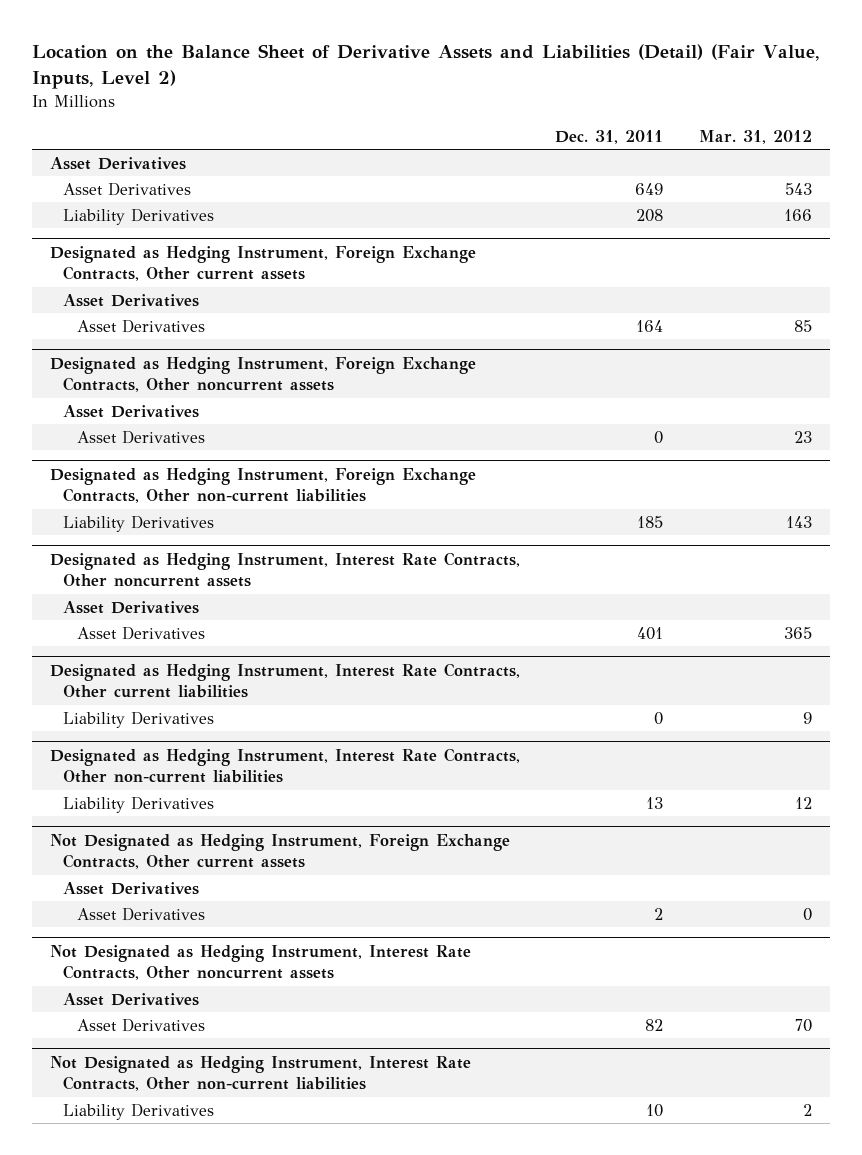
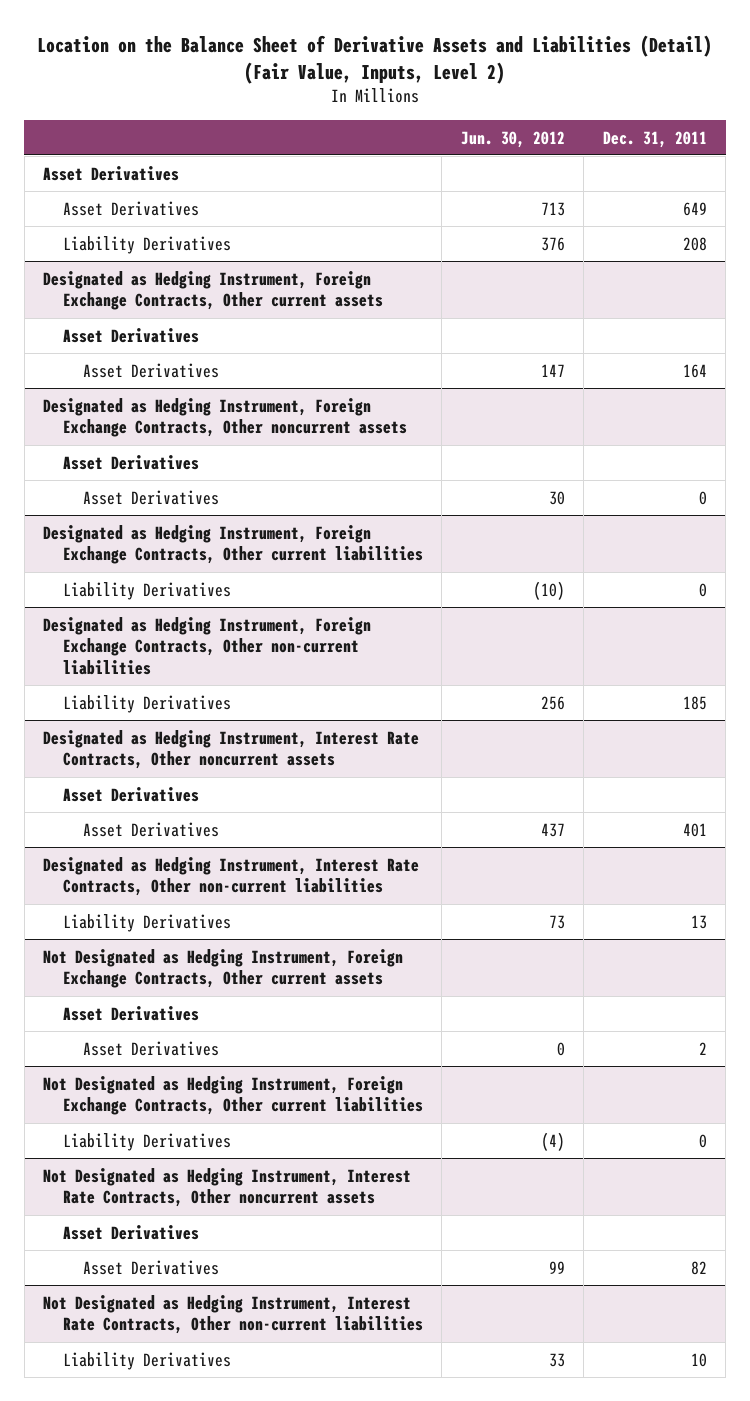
- | Dec. 31, 2011 | Mar. 31, 2012
+ | Jun. 30, 2012 | Dec. 31, 2011
+ Designated as Hedging Instrument, Foreign Exchange Contracts, Other current liabilities
+ Liability Derivatives | (10) | 0
- Designated as Hedging Instrument, Interest Rate Contracts, Other current liabilities
- Liability Derivatives | 0 | 9
+ Not Designated as Hedging Instrument, Foreign Exchange Contracts, Other current liabilities
+ Liability Derivatives | (4) | 0

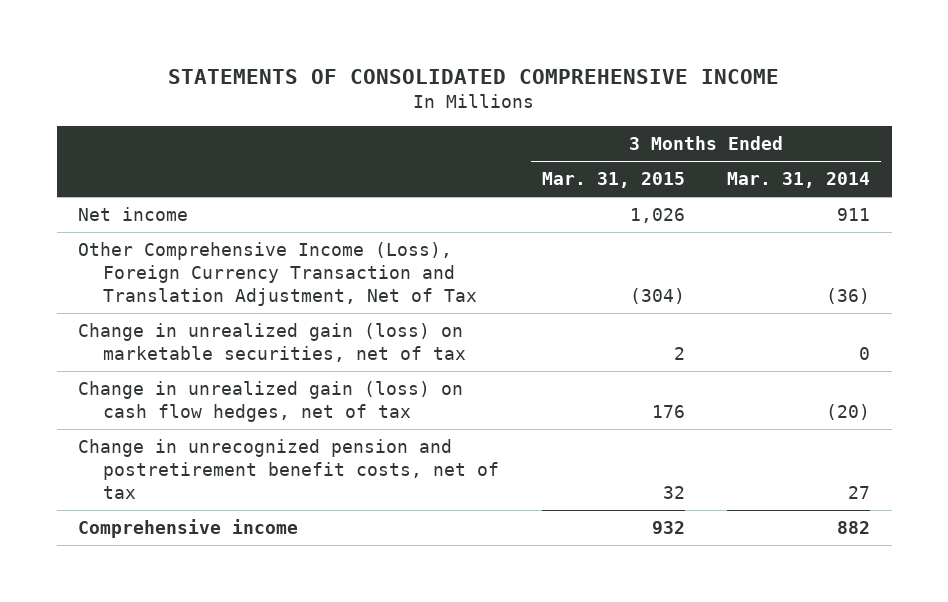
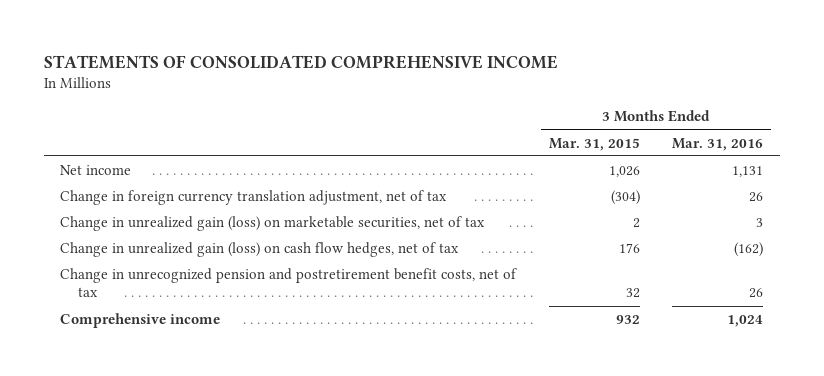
- | 3 Months Ended Mar. 31, 2015 | 3 Months Ended Mar. 31, 2014
+ | 3 Months Ended Mar. 31, 2015 | 3 Months Ended Mar. 31, 2016
- Other Comprehensive Income (Loss), Foreign Currency Transaction and Translation Adjustment, Net of Tax | (304) | (36)
+ Change in foreign currency translation adjustment, net of tax | (304) | 26

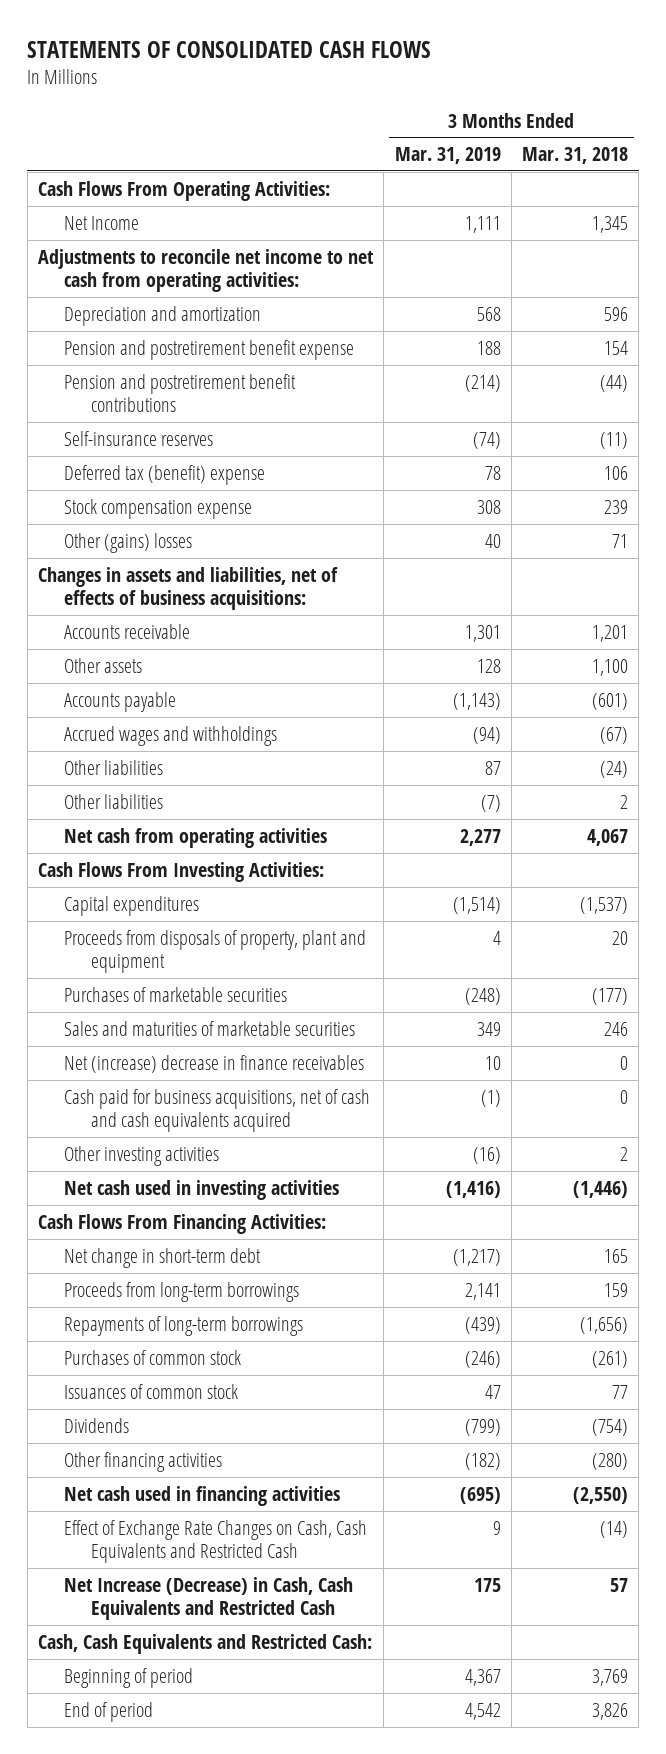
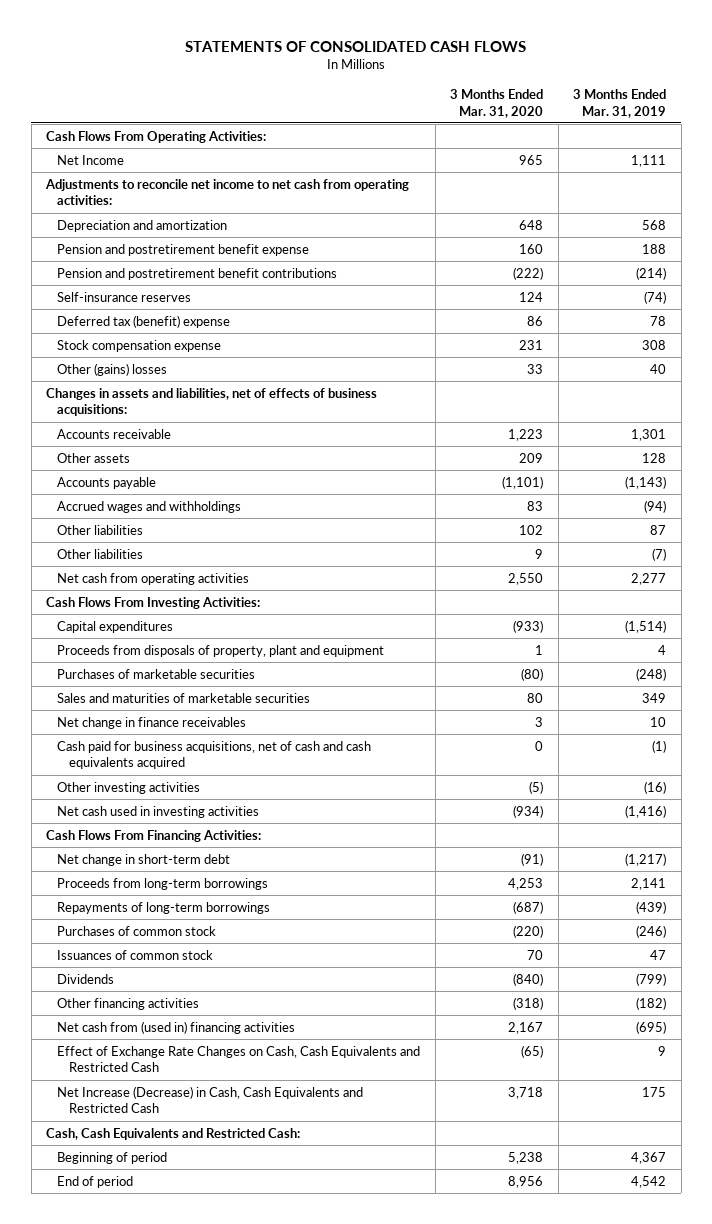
- | 3 Months Ended Mar. 31, 2019 | 3 Months Ended Mar. 31, 2018
+ | 3 Months Ended Mar. 31, 2020 | 3 Months Ended Mar. 31, 2019
- Net (increase) decrease in finance receivables | 10 | 0
+ Net change in finance receivables | 3 | 10
- Net cash used in financing activities | (695) | (2,550)
+ Net cash from (used in) financing activities | 2,167 | (695)

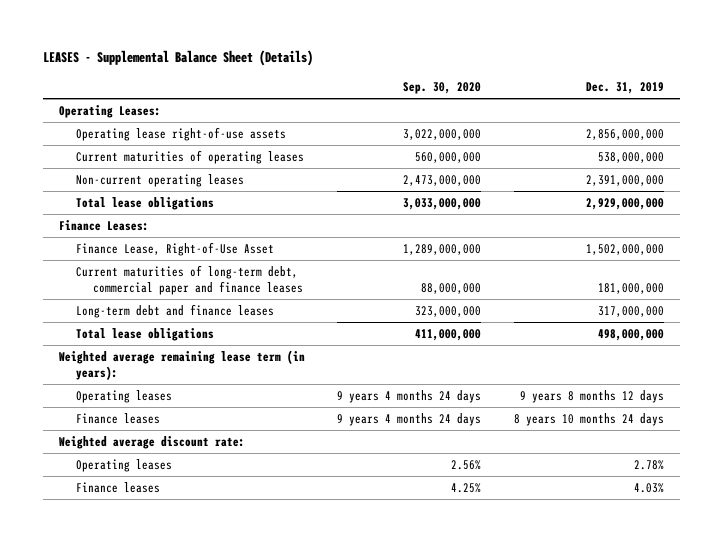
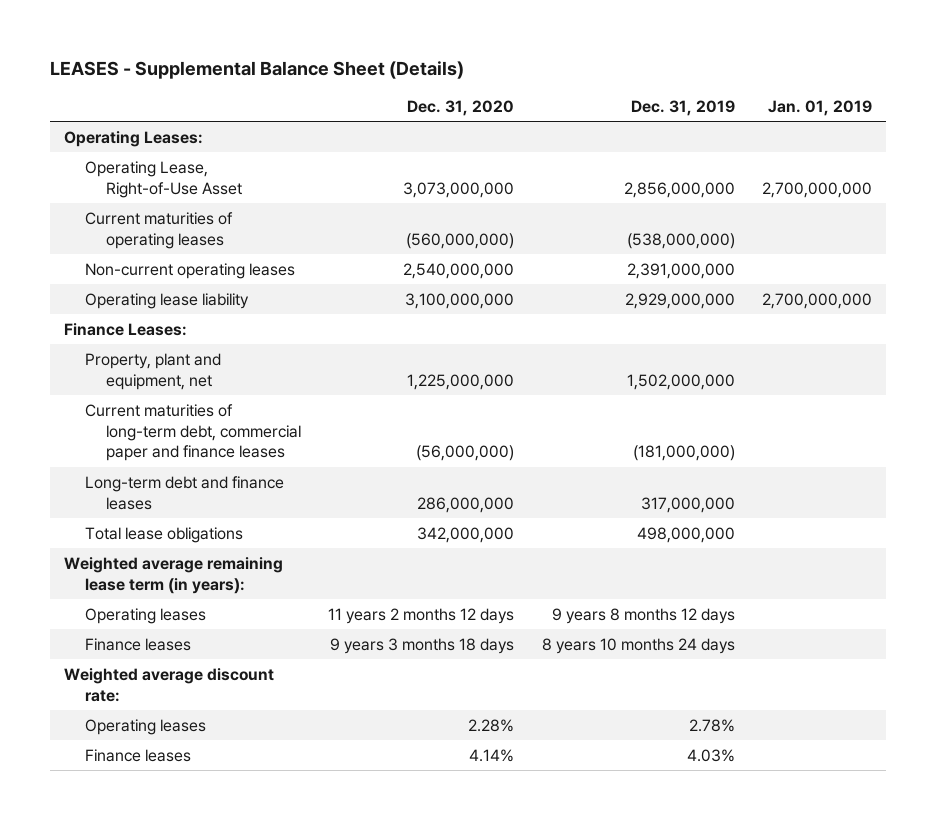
- | Sep. 30, 2020 | Dec. 31, 2019
+ | Dec. 31, 2020 | Dec. 31, 2019 | Jan. 01, 2019
- Operating lease right-of-use assets | 3,022,000,000 | 2,856,000,000
- Current maturities of operating leases | 560,000,000 | 538,000,000
+ Operating Lease, Right-of-Use Asset | 3,073,000,000 | 2,856,000,000 | 2,700,000,000
+ Current maturities of operating leases | (560,000,000) | (538,000,000) |
- Total lease obligations | 3,033,000,000 | 2,929,000,000
+ Operating lease liability | 3,100,000,000 | 2,929,000,000 | 2,700,000,000
- Finance Lease, Right-of-Use Asset | 1,289,000,000 | 1,502,000,000
- Current maturities of long-term debt, commercial paper and finance leases | 88,000,000 | 181,000,000
+ Property, plant and equipment, net | 1,225,000,000 | 1,502,000,000 |
+ Current maturities of long-term debt, commercial paper and finance leases | (56,000,000) | (181,000,000) |

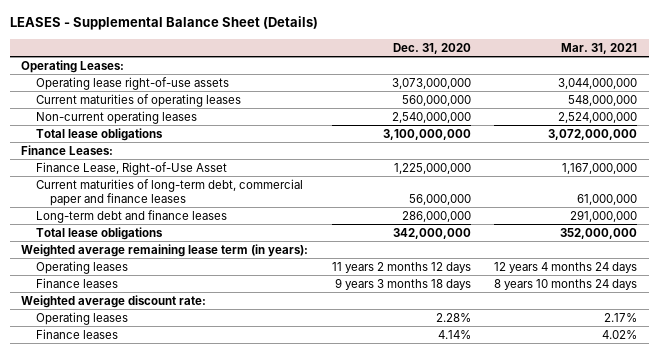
- | Dec. 31, 2020 | Dec. 31, 2019 | Jan. 01, 2019
+ | Dec. 31, 2020 | Mar. 31, 2021
- Operating Lease, Right-of-Use Asset | 3,073,000,000 | 2,856,000,000 | 2,700,000,000
- Current maturities of operating leases | (560,000,000) | (538,000,000) |
+ Operating lease right-of-use assets | 3,073,000,000 | 3,044,000,000
+ Current maturities of operating leases | 560,000,000 | 548,000,000
- Operating lease liability | 3,100,000,000 | 2,929,000,000 | 2,700,000,000
+ Total lease obligations | 3,100,000,000 | 3,072,000,000
- Property, plant and equipment, net | 1,225,000,000 | 1,502,000,000 |
- Current maturities of long-term debt, commercial paper and finance leases | (56,000,000) | (181,000,000) |
+ Finance Lease, Right-of-Use Asset | 1,225,000,000 | 1,167,000,000
+ Current maturities of long-term debt, commercial paper and finance leases | 56,000,000 | 61,000,000

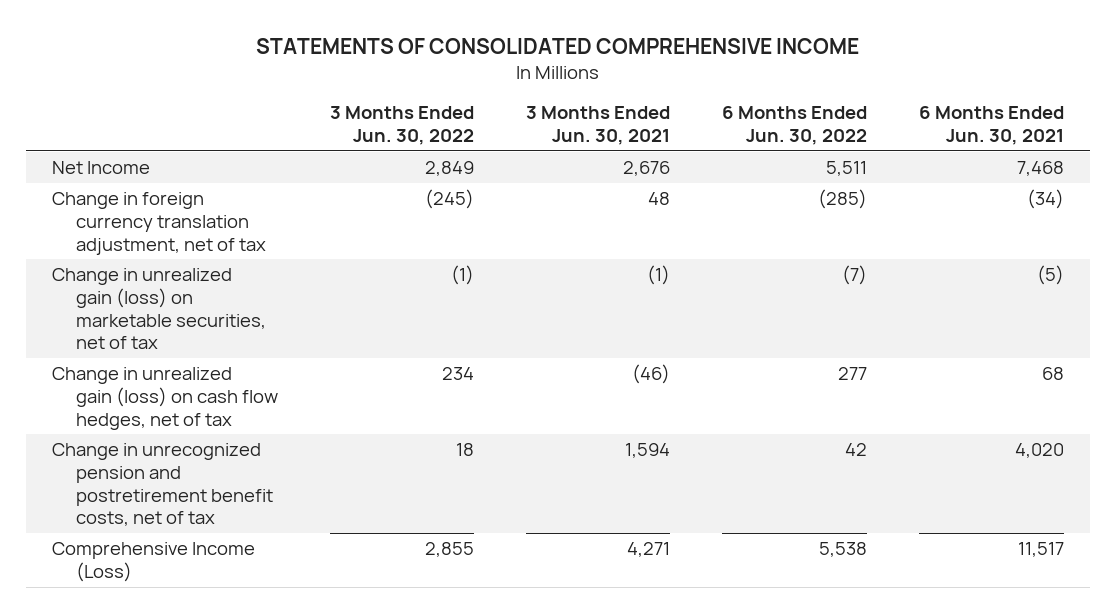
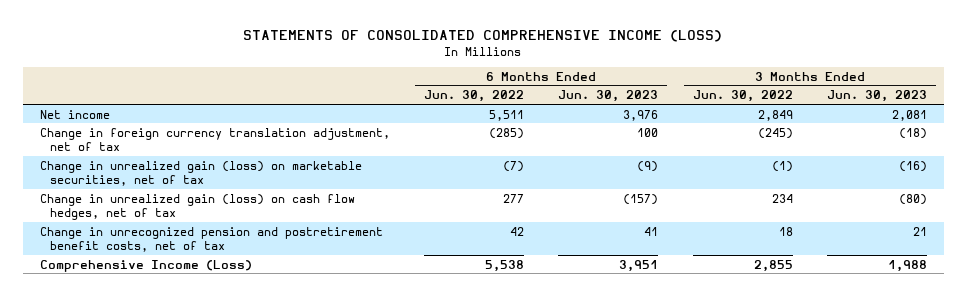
- STATEMENTS OF CONSOLIDATED COMPREHENSIVE INCOME
+ STATEMENTS OF CONSOLIDATED COMPREHENSIVE INCOME (LOSS)
- | 3 Months Ended Jun. 30, 2022 | 3 Months Ended Jun. 30, 2021 | 6 Months Ended Jun. 30, 2022 | 6 Months Ended Jun. 30, 2021
+ | 6 Months Ended Jun. 30, 2022 | 6 Months Ended Jun. 30, 2023 | 3 Months Ended Jun. 30, 2022 | 3 Months Ended Jun. 30, 2023
- Net Income | 2,849 | 2,676 | 5,511 | 7,468
+ Net income | 5,511 | 3,976 | 2,849 | 2,081

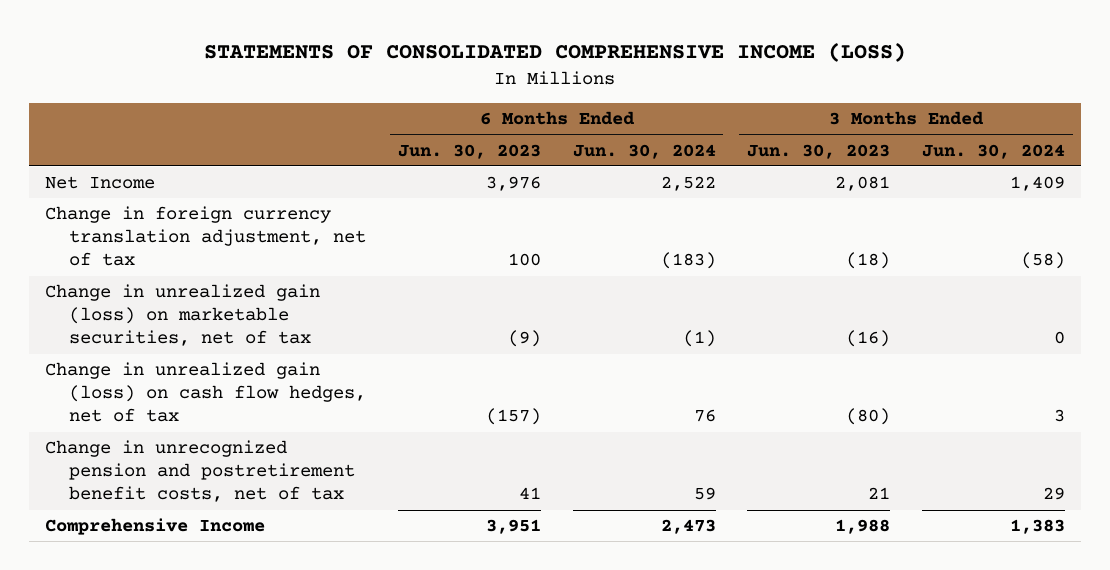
- | 6 Months Ended Jun. 30, 2022 | 6 Months Ended Jun. 30, 2023 | 3 Months Ended Jun. 30, 2022 | 3 Months Ended Jun. 30, 2023
+ | 6 Months Ended Jun. 30, 2023 | 6 Months Ended Jun. 30, 2024 | 3 Months Ended Jun. 30, 2023 | 3 Months Ended Jun. 30, 2024
- Net income | 5,511 | 3,976 | 2,849 | 2,081
+ Net Income | 3,976 | 2,522 | 2,081 | 1,409
- Comprehensive Income (Loss) | 5,538 | 3,951 | 2,855 | 1,988
+ Comprehensive Income | 3,951 | 2,473 | 1,988 | 1,383

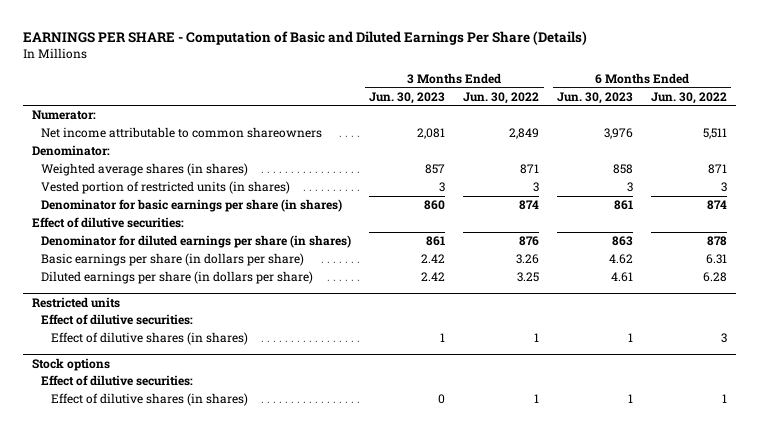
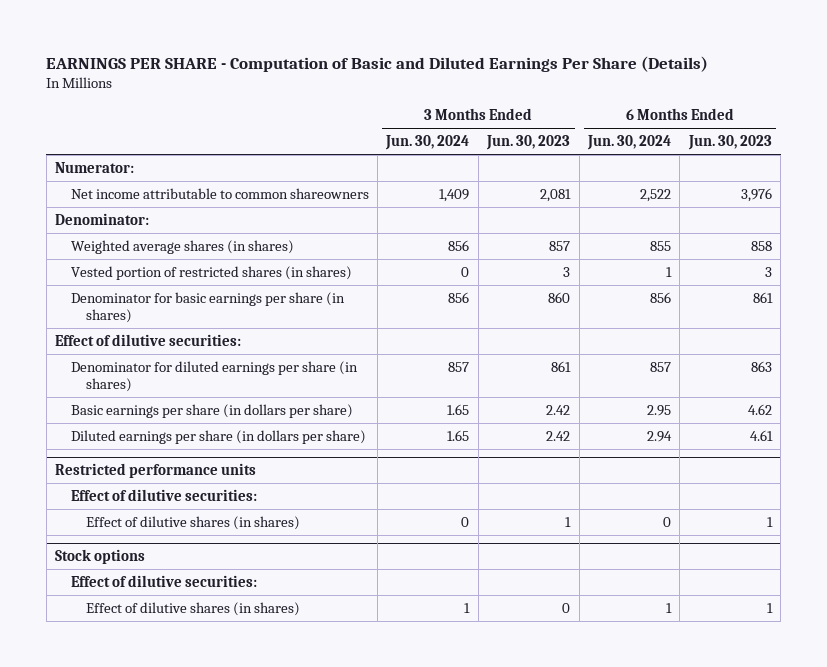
- | 3 Months Ended Jun. 30, 2023 | 3 Months Ended Jun. 30, 2022 | 6 Months Ended Jun. 30, 2023 | 6 Months Ended Jun. 30, 2022
+ | 3 Months Ended Jun. 30, 2024 | 3 Months Ended Jun. 30, 2023 | 6 Months Ended Jun. 30, 2024 | 6 Months Ended Jun. 30, 2023
- Vested portion of restricted units (in shares) | 3 | 3 | 3 | 3
+ Vested portion of restricted shares (in shares) | 0 | 3 | 1 | 3
- Restricted units
+ Restricted performance units

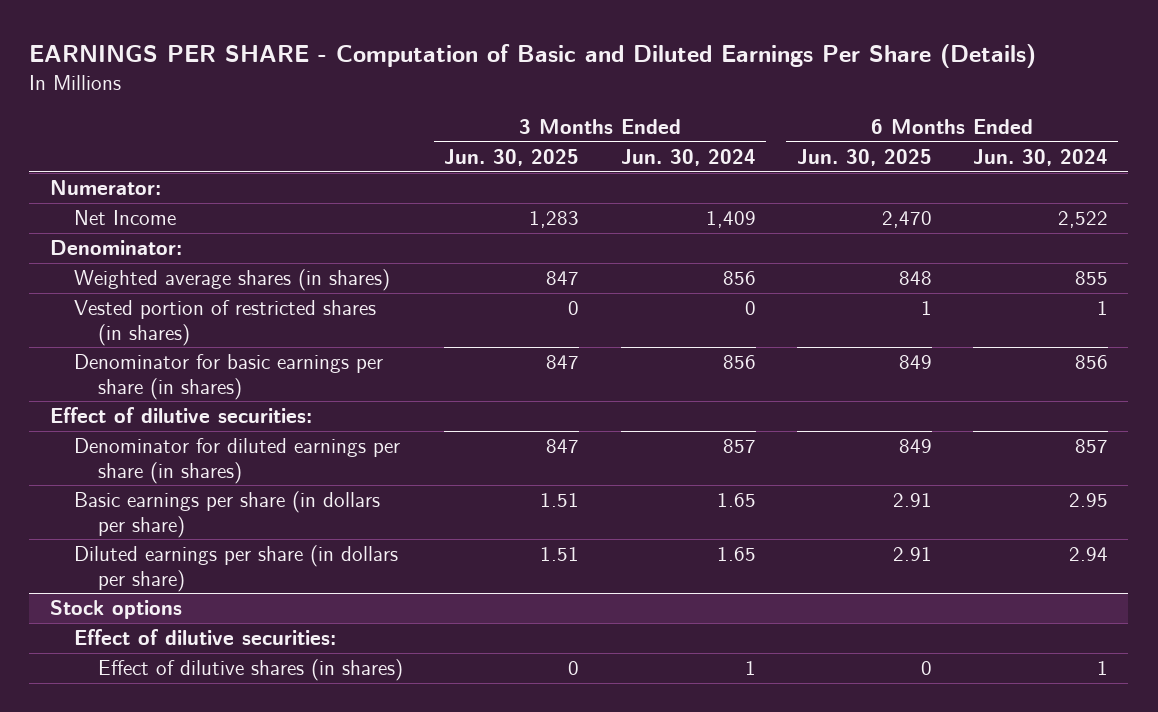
- | 3 Months Ended Jun. 30, 2024 | 3 Months Ended Jun. 30, 2023 | 6 Months Ended Jun. 30, 2024 | 6 Months Ended Jun. 30, 2023
+ | 3 Months Ended Jun. 30, 2025 | 3 Months Ended Jun. 30, 2024 | 6 Months Ended Jun. 30, 2025 | 6 Months Ended Jun. 30, 2024
- Net income attributable to common shareowners | 1,409 | 2,081 | 2,522 | 3,976
+ Net Income | 1,283 | 1,409 | 2,470 | 2,522
- Restricted performance units
- Effect of dilutive securities:
- Effect of dilutive shares (in shares) | 0 | 1 | 0 | 1

